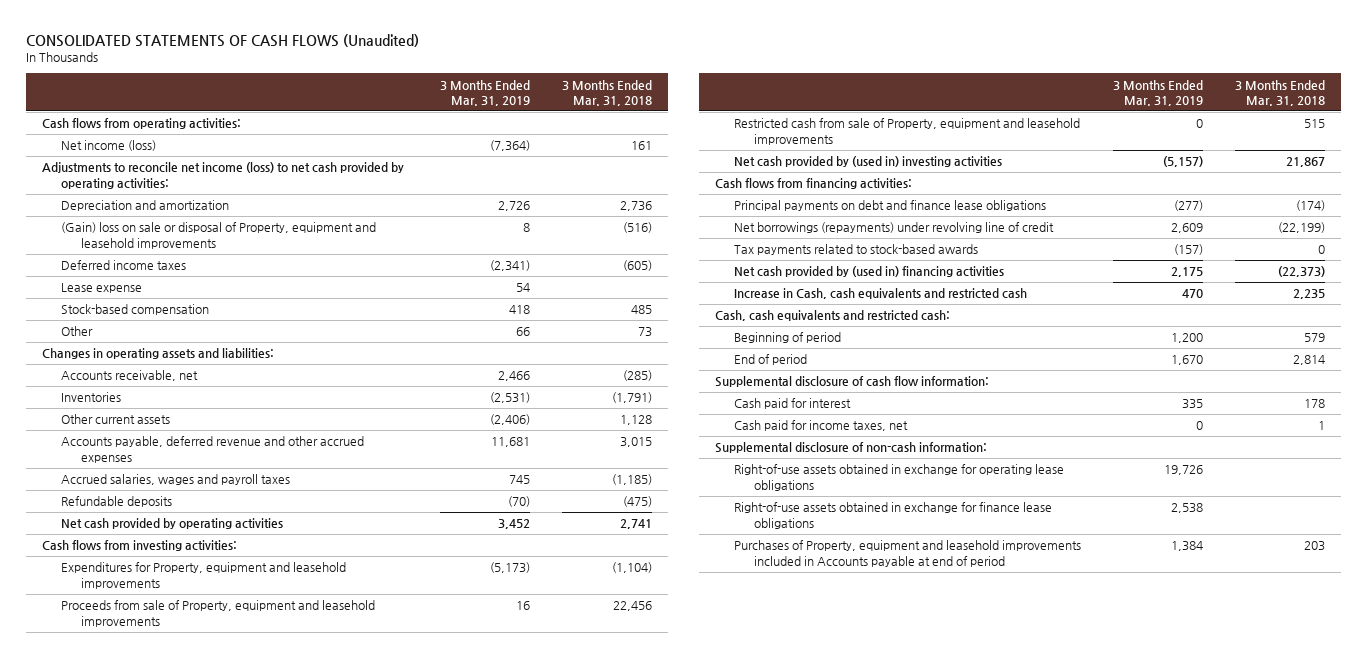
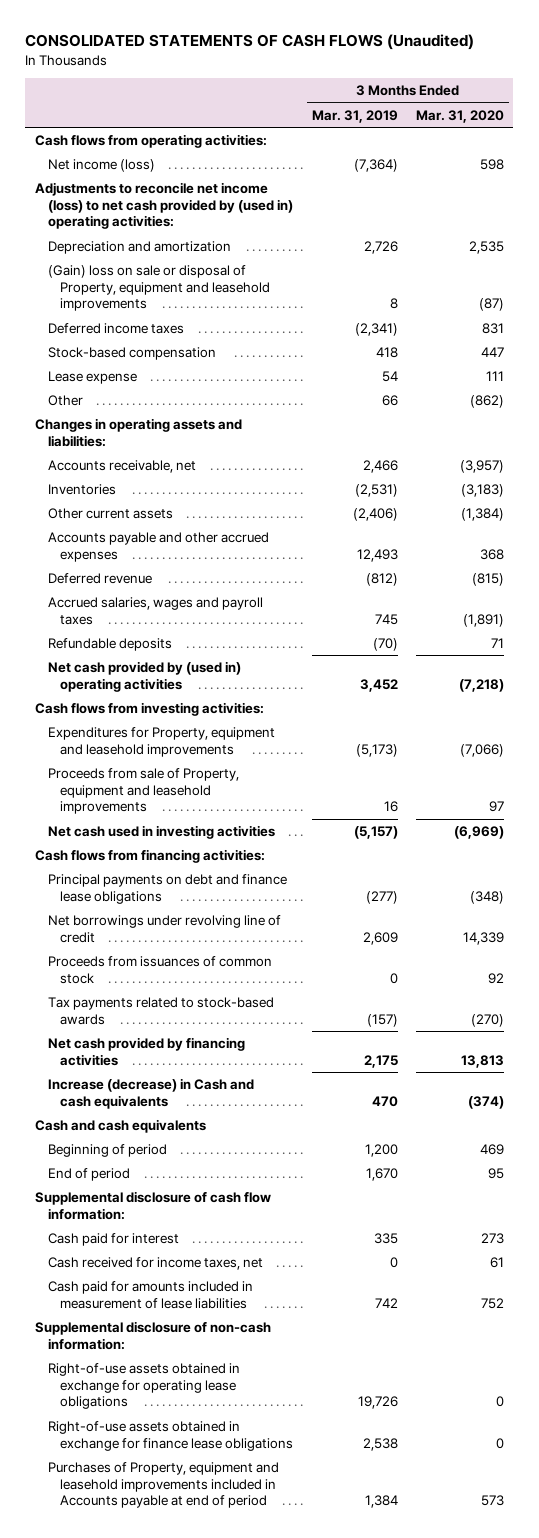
- | 3 Months Ended Mar. 31, 2019 | 3 Months Ended Mar. 31, 2018
+ | 3 Months Ended Mar. 31, 2019 | 3 Months Ended Mar. 31, 2020
- Adjustments to reconcile net income (loss) to net cash provided by operating activities:
+ Adjustments to reconcile net income (loss) to net cash provided by (used in) operating activities:
moved down: Lease expense | 54 | 111
- Accounts payable, deferred revenue and other accrued expenses | 11,681 | 3,015
+ Accounts payable and other accrued expenses | 12,493 | 368
+ Deferred revenue | (812) | (815)
- Net cash provided by operating activities | 3,452 | 2,741
+ Net cash provided by (used in) operating activities | 3,452 | (7,218)
- Restricted cash from sale of Property, equipment and leasehold improvements | 0 | 515
- Net cash provided by (used in) investing activities | (5,157) | 21,867
+ Net cash used in investing activities | (5,157) | (6,969)
- Net borrowings (repayments) under revolving line of credit | 2,609 | (22,199)
+ Net borrowings under revolving line of credit | 2,609 | 14,339
+ Proceeds from issuances of common stock | 0 | 92
- Net cash provided by (used in) financing activities | 2,175 | (22,373)
- Increase in Cash, cash equivalents and restricted cash | 470 | 2,235
- Cash, cash equivalents and restricted cash:
+ Net cash provided by financing activities | 2,175 | 13,813
+ Increase (decrease) in Cash and cash equivalents | 470 | (374)
+ Cash and cash equivalents
- Cash paid for income taxes, net | 0 | 1
+ Cash received for income taxes, net | 0 | 61
+ Cash paid for amounts included in measurement of lease liabilities | 742 | 752

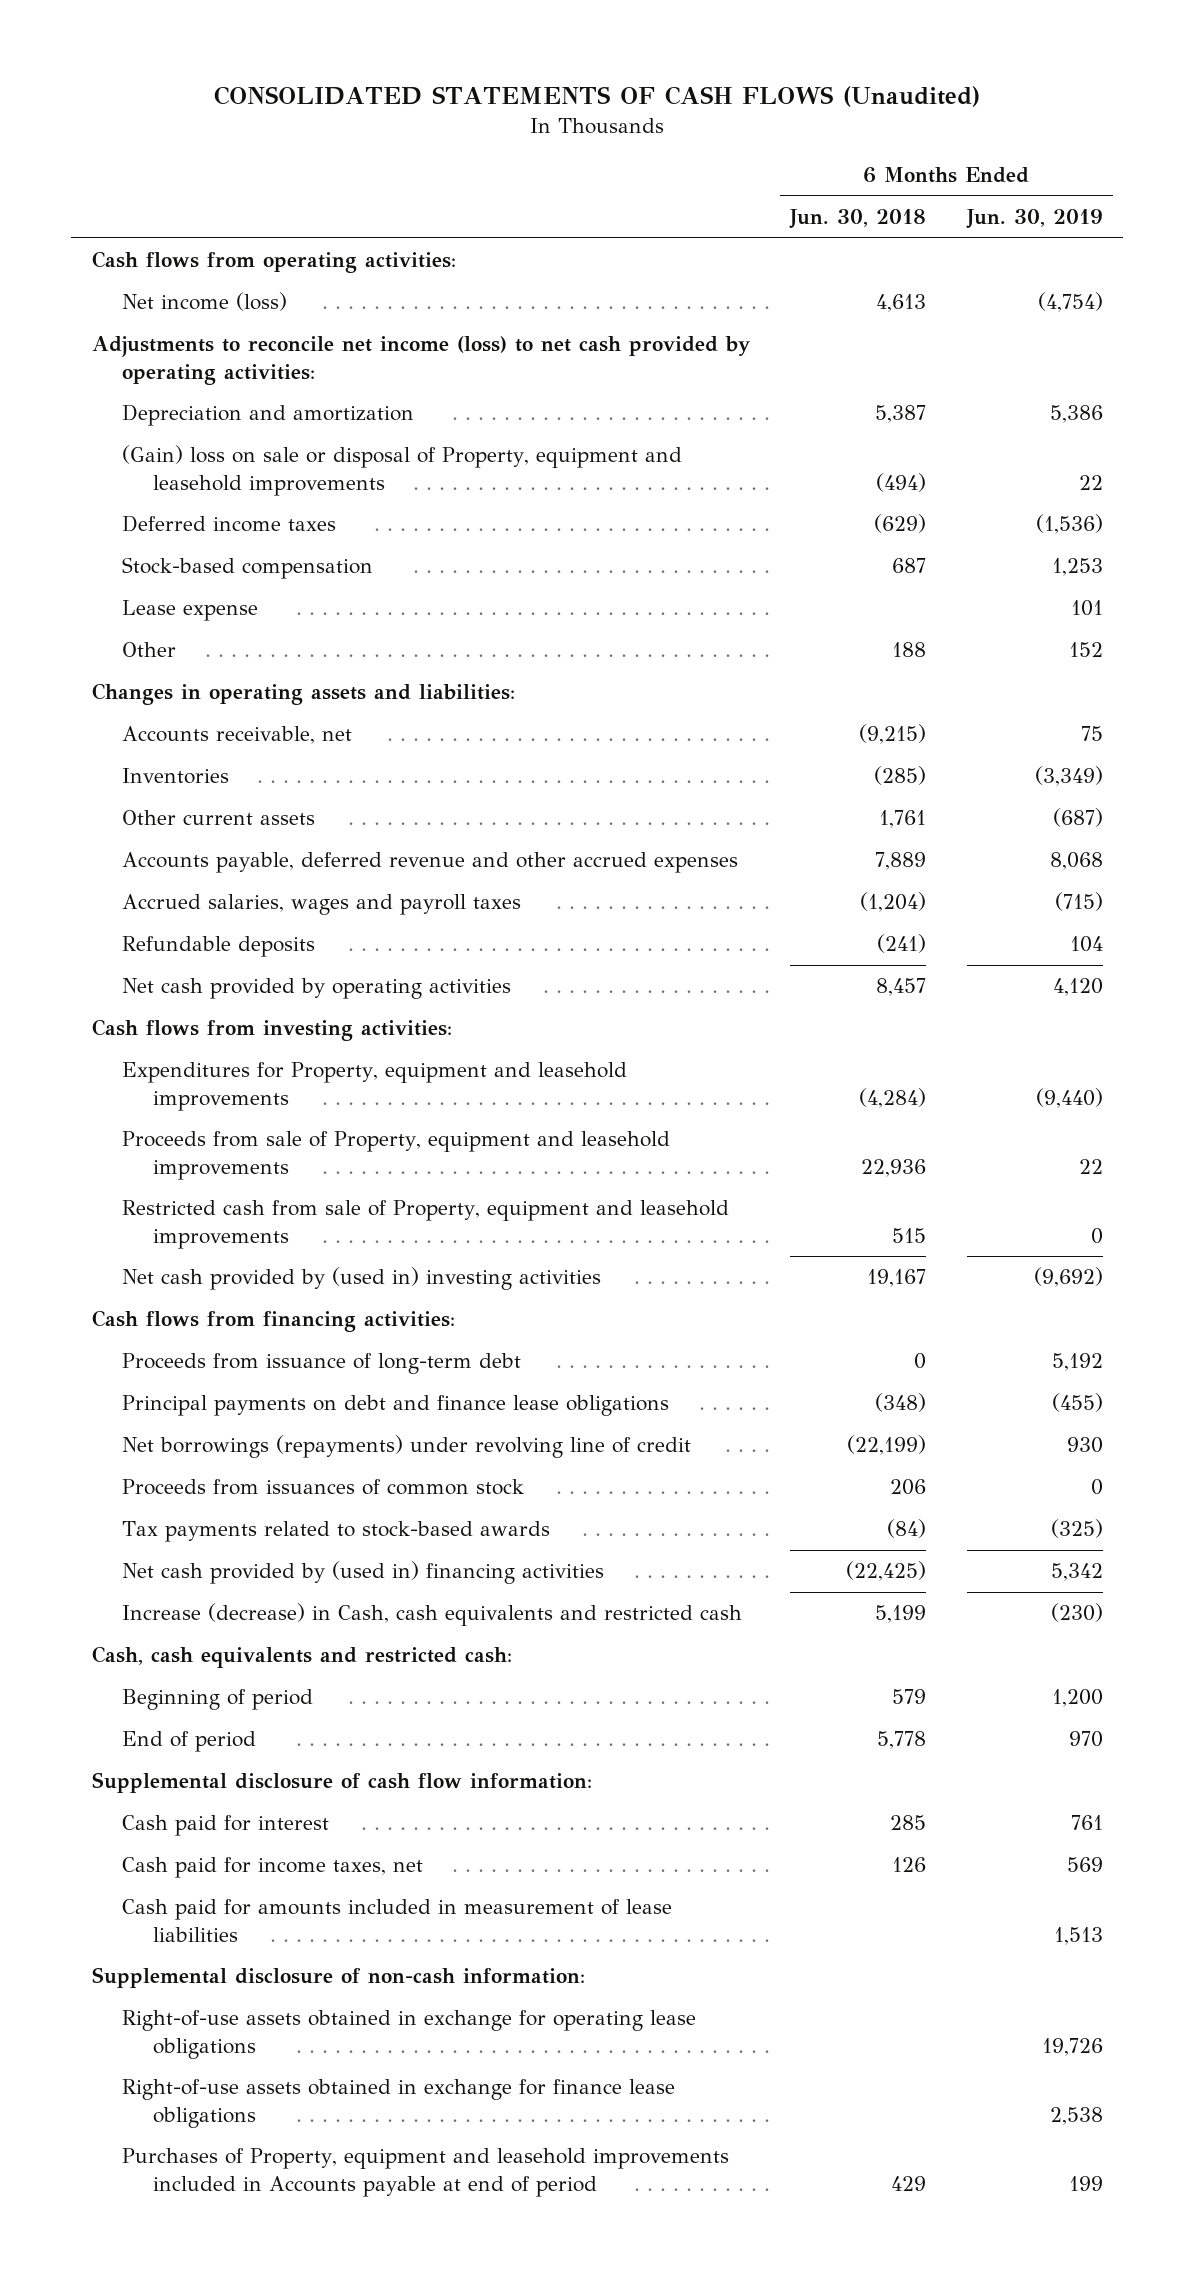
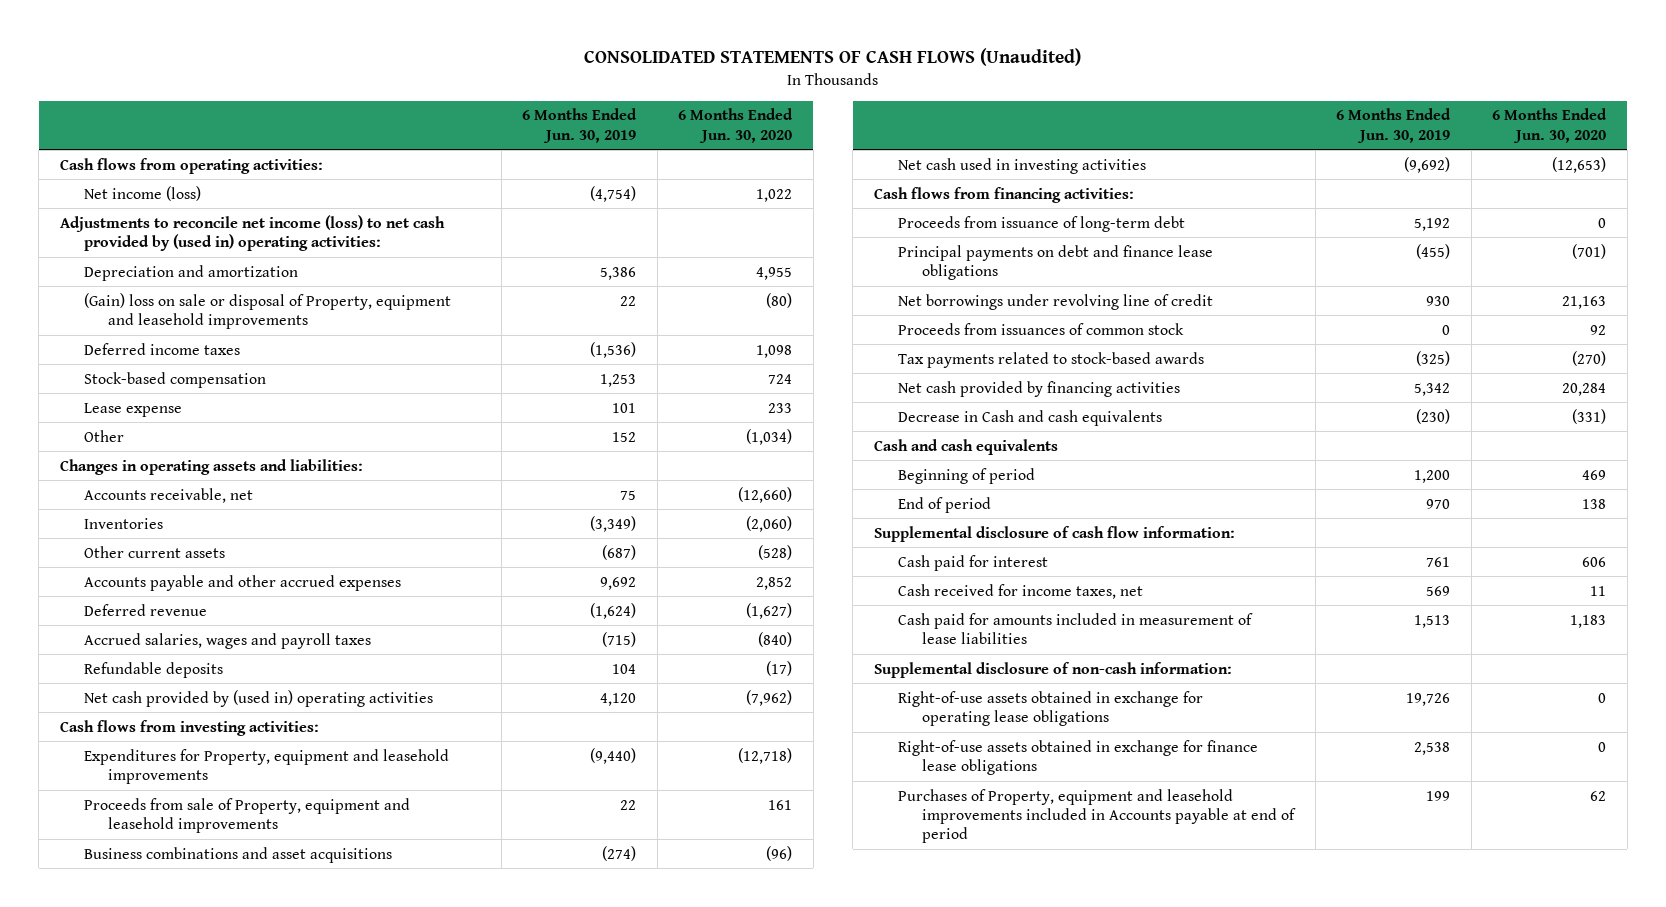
- | 6 Months Ended Jun. 30, 2018 | 6 Months Ended Jun. 30, 2019
+ | 6 Months Ended Jun. 30, 2019 | 6 Months Ended Jun. 30, 2020
- Adjustments to reconcile net income (loss) to net cash provided by operating activities:
+ Adjustments to reconcile net income (loss) to net cash provided by (used in) operating activities:
- Accounts payable, deferred revenue and other accrued expenses | 7,889 | 8,068
+ Accounts payable and other accrued expenses | 9,692 | 2,852
+ Deferred revenue | (1,624) | (1,627)
- Net cash provided by operating activities | 8,457 | 4,120
+ Net cash provided by (used in) operating activities | 4,120 | (7,962)
- Restricted cash from sale of Property, equipment and leasehold improvements | 515 | 0
- Net cash provided by (used in) investing activities | 19,167 | (9,692)
+ Business combinations and asset acquisitions | (274) | (96)
+ Net cash used in investing activities | (9,692) | (12,653)
- Net borrowings (repayments) under revolving line of credit | (22,199) | 930
+ Net borrowings under revolving line of credit | 930 | 21,163
- Net cash provided by (used in) financing activities | (22,425) | 5,342
- Increase (decrease) in Cash, cash equivalents and restricted cash | 5,199 | (230)
- Cash, cash equivalents and restricted cash:
+ Net cash provided by financing activities | 5,342 | 20,284
+ Decrease in Cash and cash equivalents | (230) | (331)
+ Cash and cash equivalents
- Cash paid for income taxes, net | 126 | 569
+ Cash received for income taxes, net | 569 | 11

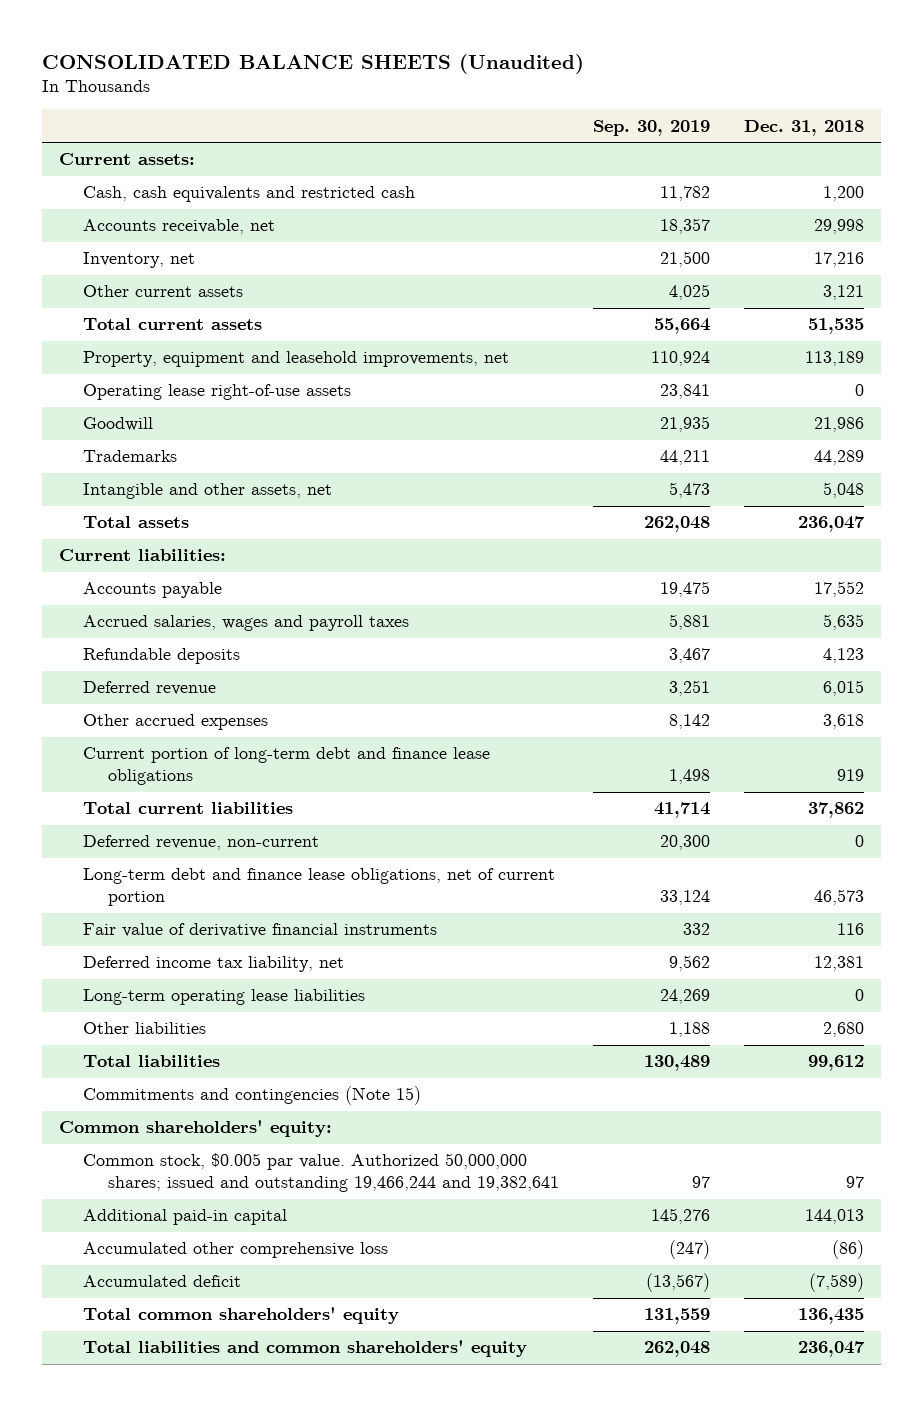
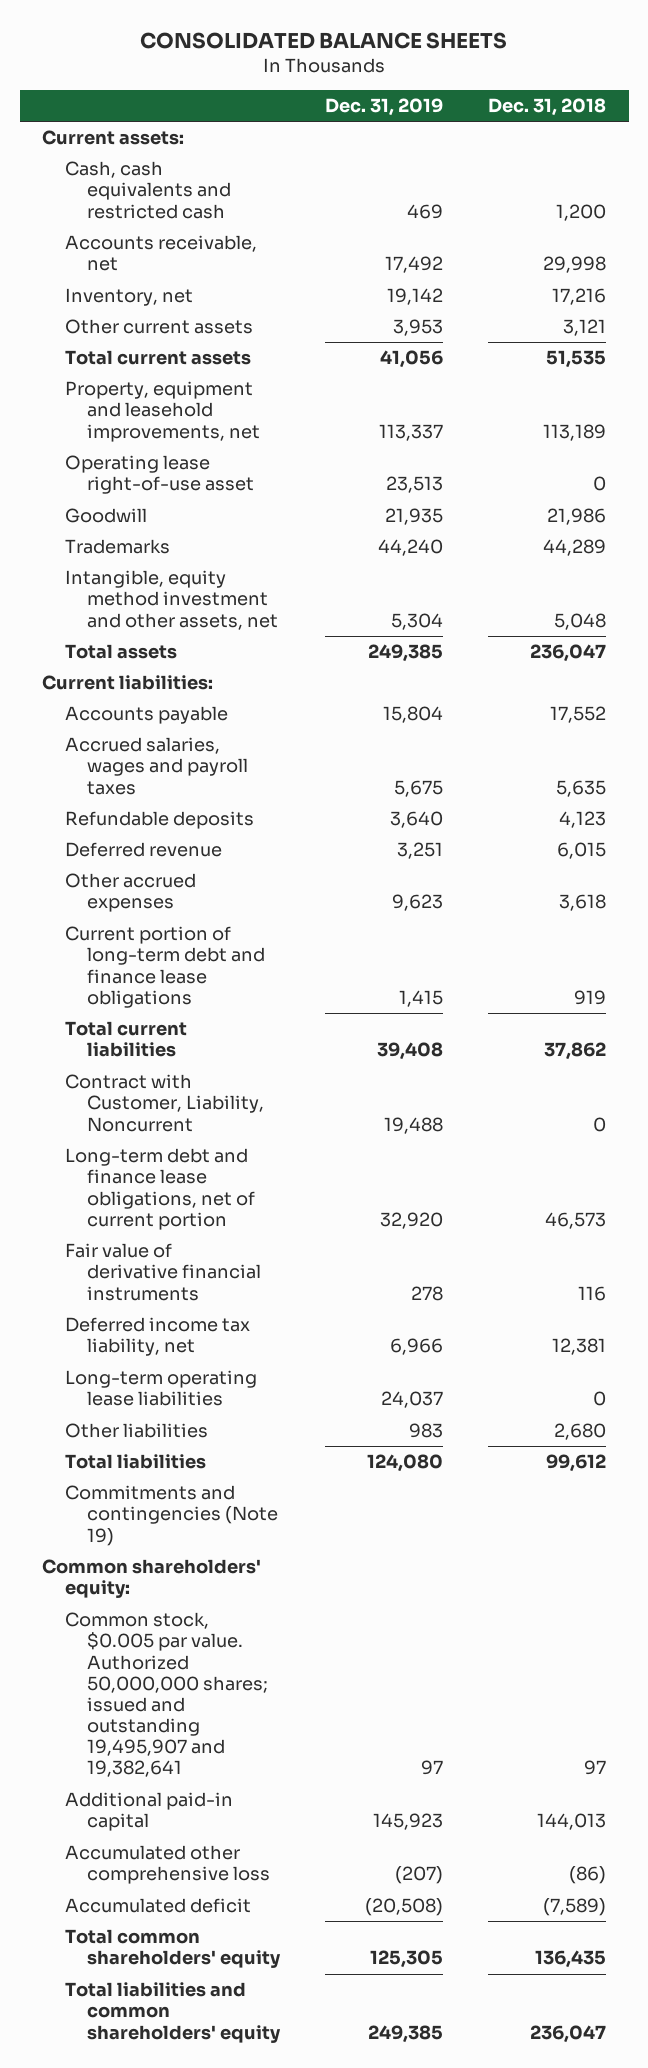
- CONSOLIDATED BALANCE SHEETS (Unaudited)
+ CONSOLIDATED BALANCE SHEETS
- | Sep. 30, 2019 | Dec. 31, 2018
+ | Dec. 31, 2019 | Dec. 31, 2018
- Operating lease right-of-use assets | 23,841 | 0
+ Operating lease right-of-use asset | 23,513 | 0
- Intangible and other assets, net | 5,473 | 5,048
+ Intangible, equity method investment and other assets, net | 5,304 | 5,048
- Deferred revenue, non-current | 20,300 | 0
+ Contract with Customer, Liability, Noncurrent | 19,488 | 0
- Commitments and contingencies (Note 15)
+ Commitments and contingencies (Note 19)
- Common stock, $0.005 par value. Authorized 50,000,000 shares; issued and outstanding 19,466,244 and 19,382,641 | 97 | 97
+ Common stock, $0.005 par value. Authorized 50,000,000 shares; issued and outstanding 19,495,907 and 19,382,641 | 97 | 97

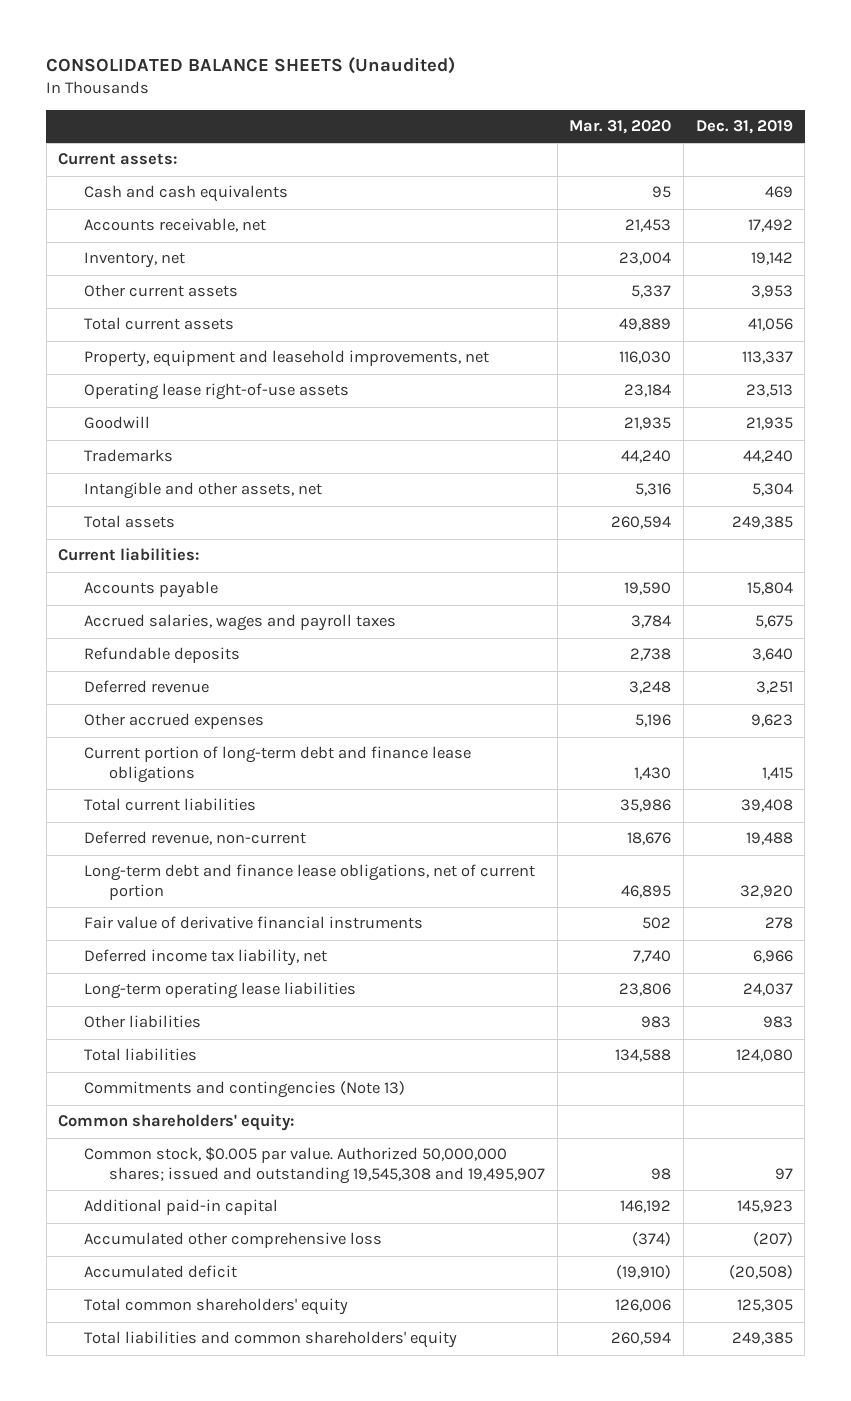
- CONSOLIDATED BALANCE SHEETS
+ CONSOLIDATED BALANCE SHEETS (Unaudited)
- | Dec. 31, 2019 | Dec. 31, 2018
+ | Mar. 31, 2020 | Dec. 31, 2019
- Cash, cash equivalents and restricted cash | 469 | 1,200
+ Cash and cash equivalents | 95 | 469
- Operating lease right-of-use asset | 23,513 | 0
+ Operating lease right-of-use assets | 23,184 | 23,513
- Intangible, equity method investment and other assets, net | 5,304 | 5,048
+ Intangible and other assets, net | 5,316 | 5,304
- Contract with Customer, Liability, Noncurrent | 19,488 | 0
+ Deferred revenue, non-current | 18,676 | 19,488
- Commitments and contingencies (Note 19)
+ Commitments and contingencies (Note 13)
- Common stock, $0.005 par value. Authorized 50,000,000 shares; issued and outstanding 19,495,907 and 19,382,641 | 97 | 97
+ Common stock, $0.005 par value. Authorized 50,000,000 shares; issued and outstanding 19,545,308 and 19,495,907 | 98 | 97

